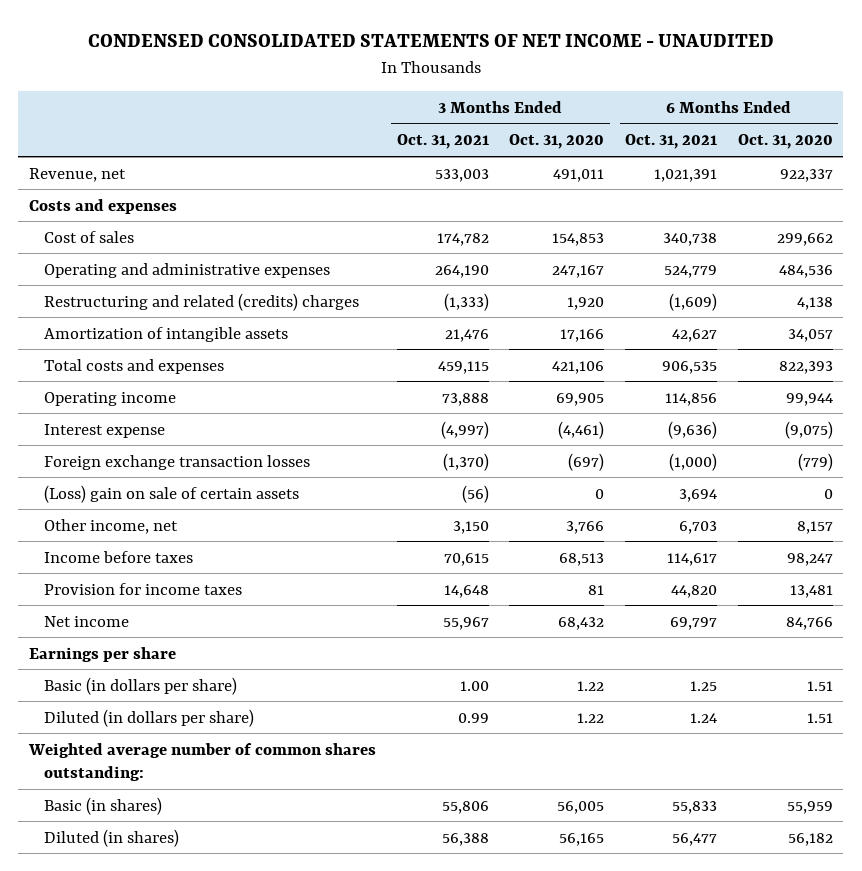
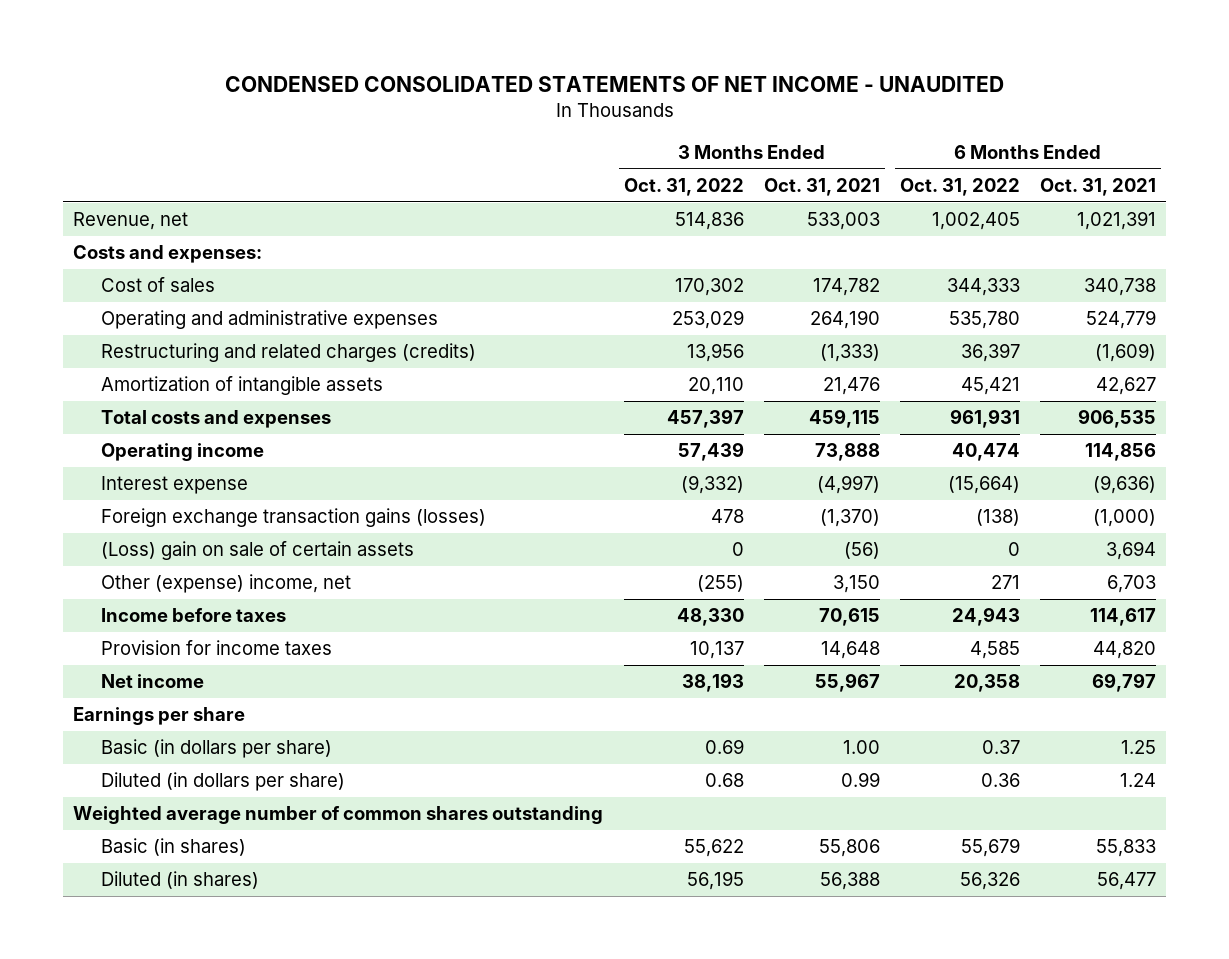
- | 3 Months Ended Oct. 31, 2021 | 3 Months Ended Oct. 31, 2020 | 6 Months Ended Oct. 31, 2021 | 6 Months Ended Oct. 31, 2020
+ | 3 Months Ended Oct. 31, 2022 | 3 Months Ended Oct. 31, 2021 | 6 Months Ended Oct. 31, 2022 | 6 Months Ended Oct. 31, 2021
- Costs and expenses
+ Costs and expenses:
- Restructuring and related (credits) charges | (1,333) | 1,920 | (1,609) | 4,138
+ Restructuring and related charges (credits) | 13,956 | (1,333) | 36,397 | (1,609)
- Foreign exchange transaction losses | (1,370) | (697) | (1,000) | (779)
+ Foreign exchange transaction gains (losses) | 478 | (1,370) | (138) | (1,000)
- Other income, net | 3,150 | 3,766 | 6,703 | 8,157
+ Other (expense) income, net | (255) | 3,150 | 271 | 6,703
- Weighted average number of common shares outstanding:
+ Weighted average number of common shares outstanding

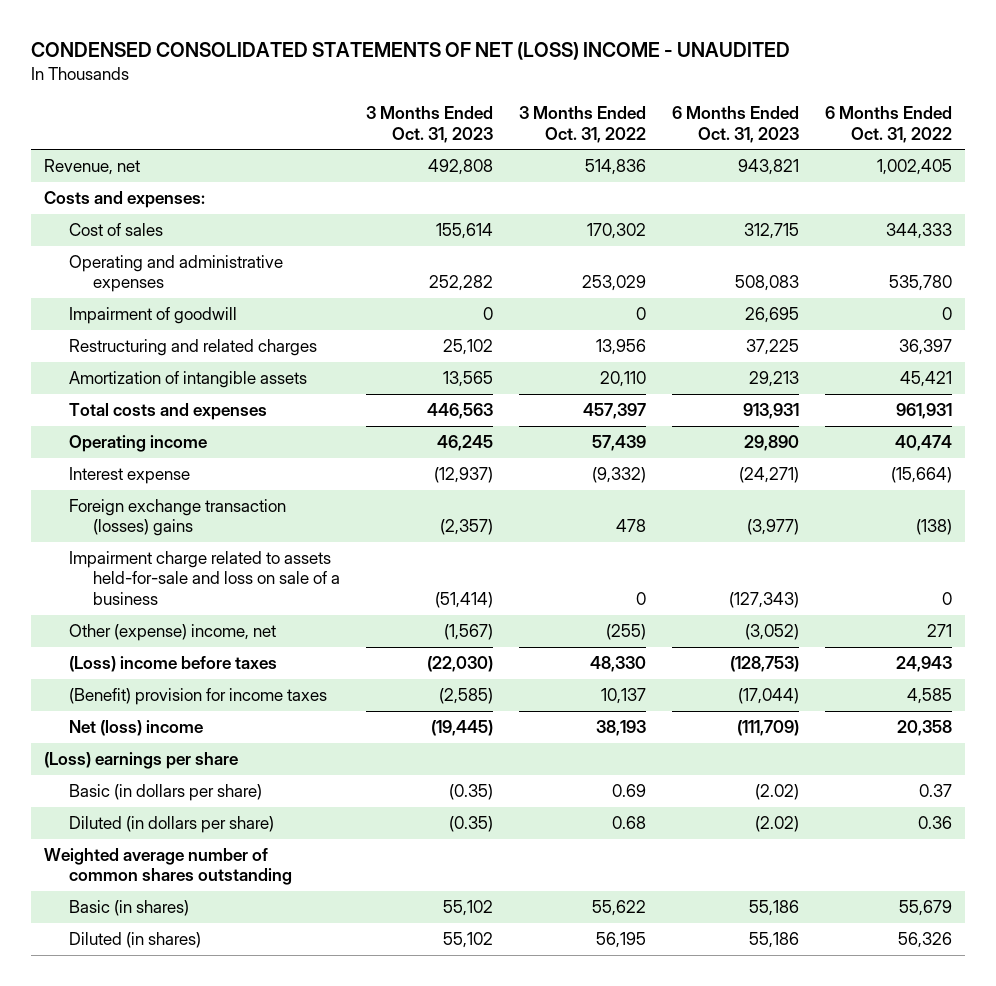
- CONDENSED CONSOLIDATED STATEMENTS OF NET INCOME - UNAUDITED
+ CONDENSED CONSOLIDATED STATEMENTS OF NET (LOSS) INCOME - UNAUDITED
- | 3 Months Ended Oct. 31, 2022 | 3 Months Ended Oct. 31, 2021 | 6 Months Ended Oct. 31, 2022 | 6 Months Ended Oct. 31, 2021
+ | 3 Months Ended Oct. 31, 2023 | 3 Months Ended Oct. 31, 2022 | 6 Months Ended Oct. 31, 2023 | 6 Months Ended Oct. 31, 2022
- Restructuring and related charges (credits) | 13,956 | (1,333) | 36,397 | (1,609)
+ Impairment of goodwill | 0 | 0 | 26,695 | 0
+ Restructuring and related charges | 25,102 | 13,956 | 37,225 | 36,397
- Foreign exchange transaction gains (losses) | 478 | (1,370) | (138) | (1,000)
- (Loss) gain on sale of certain assets | 0 | (56) | 0 | 3,694
+ Foreign exchange transaction (losses) gains | (2,357) | 478 | (3,977) | (138)
+ Impairment charge related to assets held-for-sale and loss on sale of a business | (51,414) | 0 | (127,343) | 0
- Income before taxes | 48,330 | 70,615 | 24,943 | 114,617
- Provision for income taxes | 10,137 | 14,648 | 4,585 | 44,820
- Net income | 38,193 | 55,967 | 20,358 | 69,797
- Earnings per share
+ (Loss) income before taxes | (22,030) | 48,330 | (128,753) | 24,943
+ (Benefit) provision for income taxes | (2,585) | 10,137 | (17,044) | 4,585
+ Net (loss) income | (19,445) | 38,193 | (111,709) | 20,358
+ (Loss) earnings per share

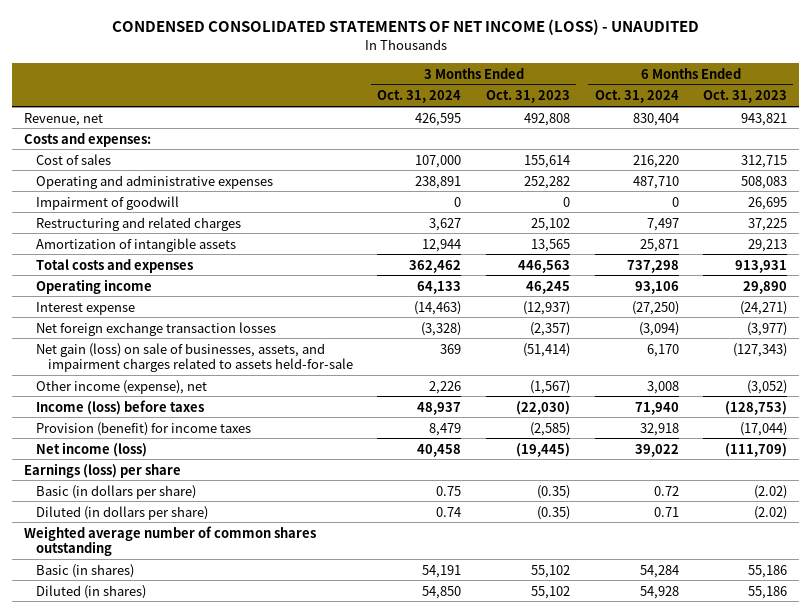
- CONDENSED CONSOLIDATED STATEMENTS OF NET (LOSS) INCOME - UNAUDITED
+ CONDENSED CONSOLIDATED STATEMENTS OF NET INCOME (LOSS) - UNAUDITED
- | 3 Months Ended Oct. 31, 2023 | 3 Months Ended Oct. 31, 2022 | 6 Months Ended Oct. 31, 2023 | 6 Months Ended Oct. 31, 2022
+ | 3 Months Ended Oct. 31, 2024 | 3 Months Ended Oct. 31, 2023 | 6 Months Ended Oct. 31, 2024 | 6 Months Ended Oct. 31, 2023
- Foreign exchange transaction (losses) gains | (2,357) | 478 | (3,977) | (138)
- Impairment charge related to assets held-for-sale and loss on sale of a business | (51,414) | 0 | (127,343) | 0
- Other (expense) income, net | (1,567) | (255) | (3,052) | 271
- (Loss) income before taxes | (22,030) | 48,330 | (128,753) | 24,943
- (Benefit) provision for income taxes | (2,585) | 10,137 | (17,044) | 4,585
- Net (loss) income | (19,445) | 38,193 | (111,709) | 20,358
- (Loss) earnings per share
+ Net foreign exchange transaction losses | (3,328) | (2,357) | (3,094) | (3,977)
+ Net gain (loss) on sale of businesses, assets, and impairment charges related to assets held-for-sale | 369 | (51,414) | 6,170 | (127,343)
+ Other income (expense), net | 2,226 | (1,567) | 3,008 | (3,052)
+ Income (loss) before taxes | 48,937 | (22,030) | 71,940 | (128,753)
+ Provision (benefit) for income taxes | 8,479 | (2,585) | 32,918 | (17,044)
+ Net income (loss) | 40,458 | (19,445) | 39,022 | (111,709)
+ Earnings (loss) per share

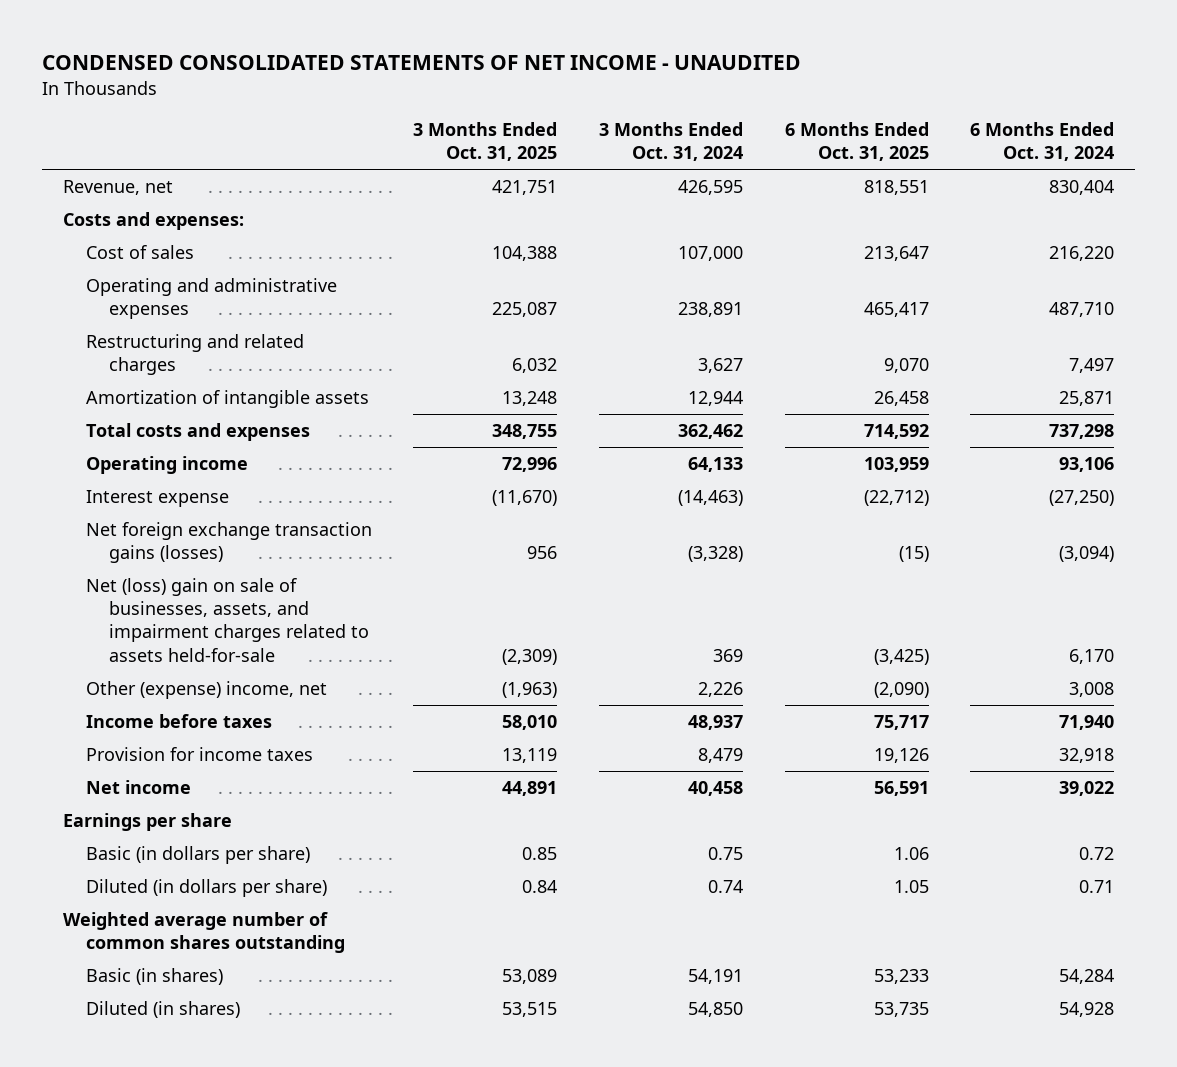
- CONDENSED CONSOLIDATED STATEMENTS OF NET INCOME (LOSS) - UNAUDITED
+ CONDENSED CONSOLIDATED STATEMENTS OF NET INCOME - UNAUDITED
- | 3 Months Ended Oct. 31, 2024 | 3 Months Ended Oct. 31, 2023 | 6 Months Ended Oct. 31, 2024 | 6 Months Ended Oct. 31, 2023
+ | 3 Months Ended Oct. 31, 2025 | 3 Months Ended Oct. 31, 2024 | 6 Months Ended Oct. 31, 2025 | 6 Months Ended Oct. 31, 2024
- Impairment of goodwill | 0 | 0 | 0 | 26,695
- Net foreign exchange transaction losses | (3,328) | (2,357) | (3,094) | (3,977)
- Net gain (loss) on sale of businesses, assets, and impairment charges related to assets held-for-sale | 369 | (51,414) | 6,170 | (127,343)
- Other income (expense), net | 2,226 | (1,567) | 3,008 | (3,052)
- Income (loss) before taxes | 48,937 | (22,030) | 71,940 | (128,753)
- Provision (benefit) for income taxes | 8,479 | (2,585) | 32,918 | (17,044)
- Net income (loss) | 40,458 | (19,445) | 39,022 | (111,709)
- Earnings (loss) per share
+ Net foreign exchange transaction gains (losses) | 956 | (3,328) | (15) | (3,094)
+ Net (loss) gain on sale of businesses, assets, and impairment charges related to assets held-for-sale | (2,309) | 369 | (3,425) | 6,170
+ Other (expense) income, net | (1,963) | 2,226 | (2,090) | 3,008
+ Income before taxes | 58,010 | 48,937 | 75,717 | 71,940
+ Provision for income taxes | 13,119 | 8,479 | 19,126 | 32,918
+ Net income | 44,891 | 40,458 | 56,591 | 39,022
+ Earnings per share

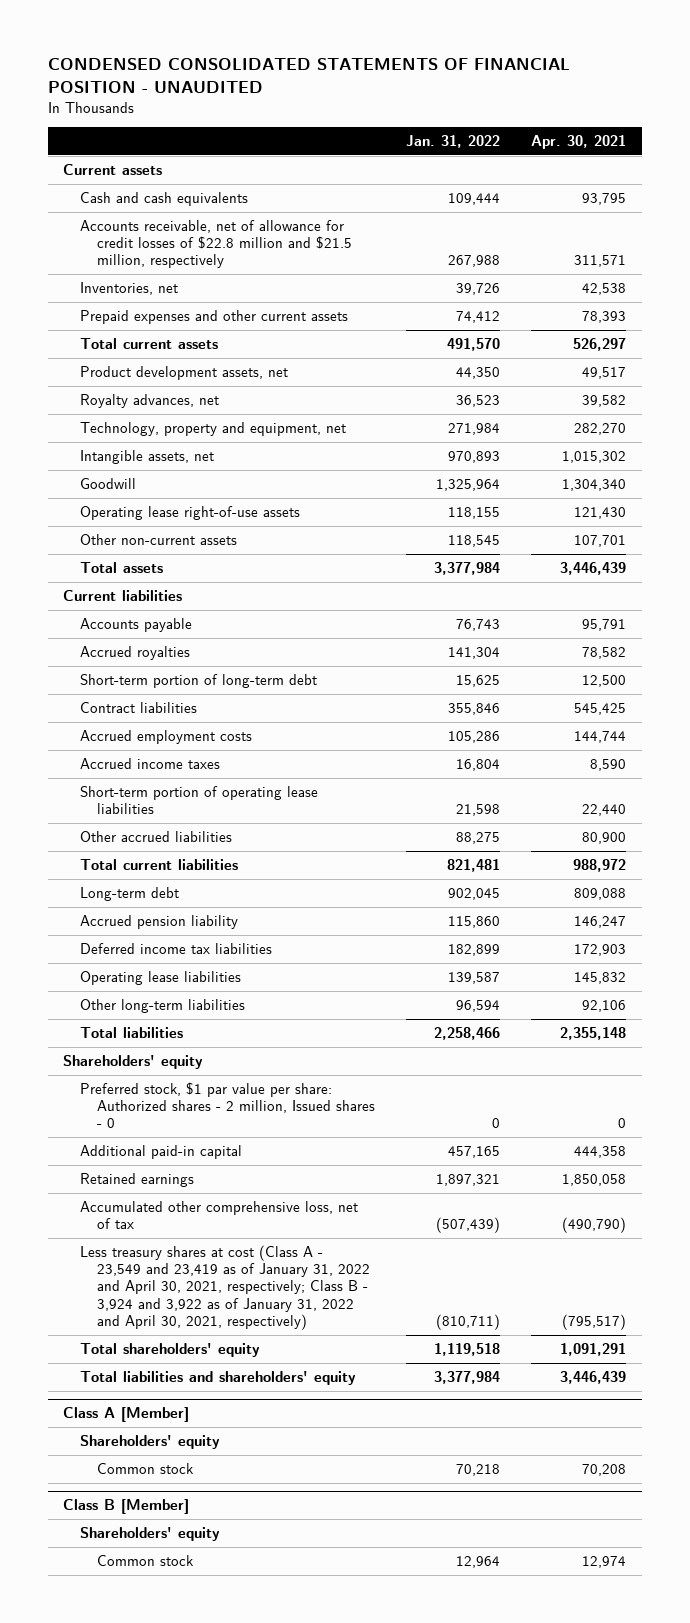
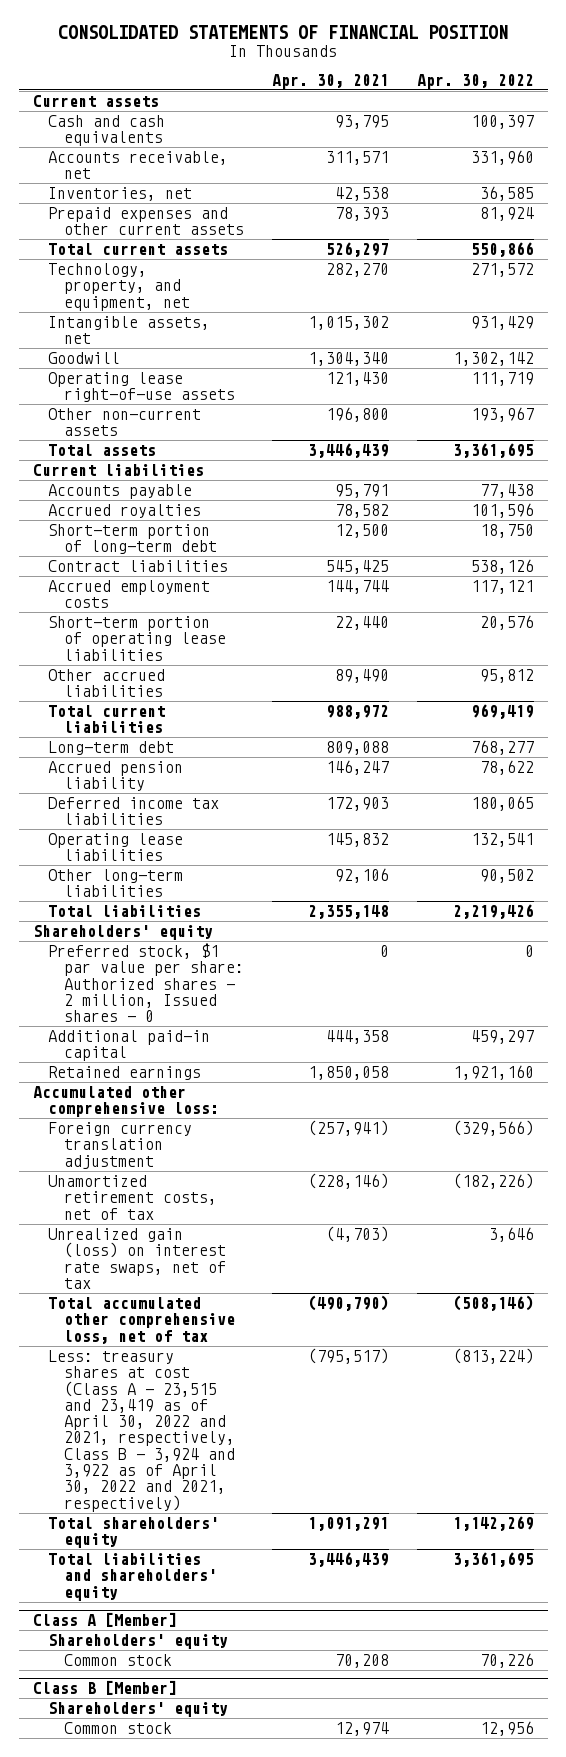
- CONDENSED CONSOLIDATED STATEMENTS OF FINANCIAL POSITION - UNAUDITED
+ CONSOLIDATED STATEMENTS OF FINANCIAL POSITION
- | Jan. 31, 2022 | Apr. 30, 2021
+ | Apr. 30, 2021 | Apr. 30, 2022
- Accounts receivable, net of allowance for credit losses of $22.8 million and $21.5 million, respectively | 267,988 | 311,571
+ Accounts receivable, net | 311,571 | 331,960
- Product development assets, net | 44,350 | 49,517
- Royalty advances, net | 36,523 | 39,582
- Technology, property and equipment, net | 271,984 | 282,270
+ Technology, property, and equipment, net | 282,270 | 271,572
- Other non-current assets | 118,545 | 107,701
+ Other non-current assets | 196,800 | 193,967
- Accrued income taxes | 16,804 | 8,590
- Other accrued liabilities | 88,275 | 80,900
+ Other accrued liabilities | 89,490 | 95,812
- Accumulated other comprehensive loss, net of tax | (507,439) | (490,790)
- Less treasury shares at cost (Class A - 23,549 and 23,419 as of January 31, 2022 and April 30, 2021, respectively; Class B - 3,924 and 3,922 as of January 31, 2022 and April 30, 2021, respectively) | (810,711) | (795,517)
+ Accumulated other comprehensive loss:
+ Foreign currency translation adjustment | (257,941) | (329,566)
+ Unamortized retirement costs, net of tax | (228,146) | (182,226)
+ Unrealized gain (loss) on interest rate swaps, net of tax | (4,703) | 3,646
+ Total accumulated other comprehensive loss, net of tax | (490,790) | (508,146)
+ Less: treasury shares at cost (Class A - 23,515 and 23,419 as of April 30, 2022 and 2021, respectively, Class B - 3,924 and 3,922 as of April 30, 2022 and 2021, respectively) | (795,517) | (813,224)

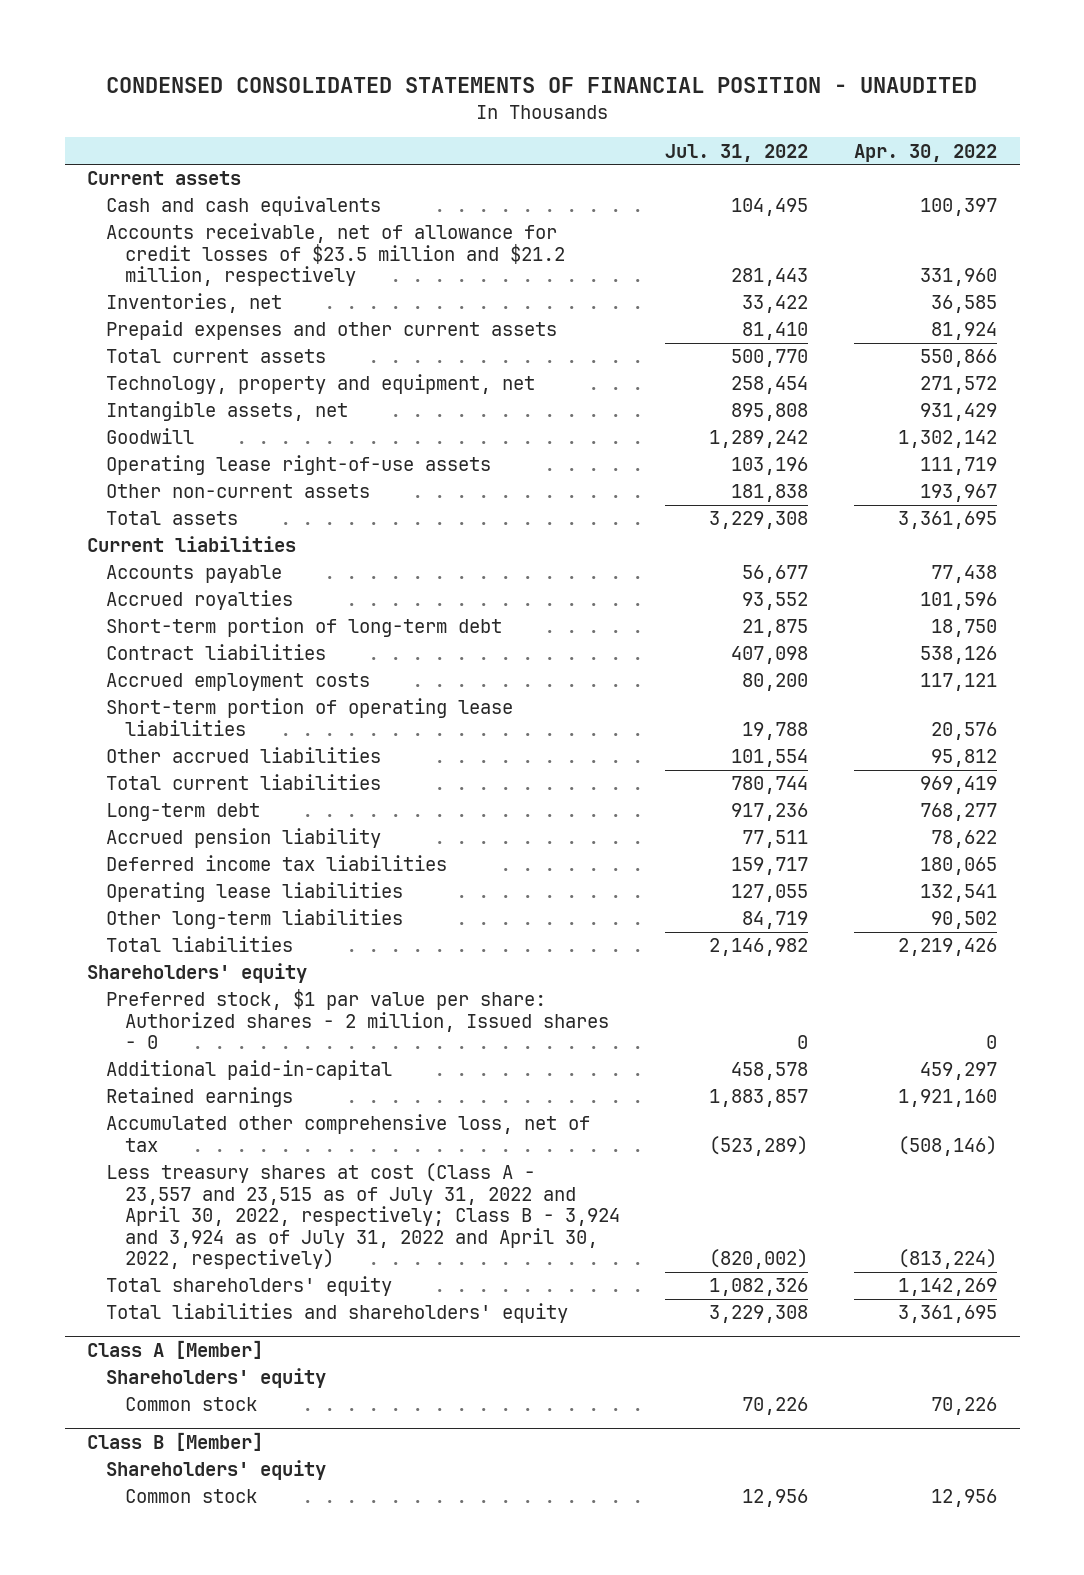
- CONSOLIDATED STATEMENTS OF FINANCIAL POSITION
+ CONDENSED CONSOLIDATED STATEMENTS OF FINANCIAL POSITION - UNAUDITED
- | Apr. 30, 2021 | Apr. 30, 2022
+ | Jul. 31, 2022 | Apr. 30, 2022
- Accounts receivable, net | 311,571 | 331,960
+ Accounts receivable, net of allowance for credit losses of $23.5 million and $21.2 million, respectively | 281,443 | 331,960
- Technology, property, and equipment, net | 282,270 | 271,572
+ Technology, property and equipment, net | 258,454 | 271,572
- Additional paid-in capital | 444,358 | 459,297
+ Additional paid-in-capital | 458,578 | 459,297
- Accumulated other comprehensive loss:
- Foreign currency translation adjustment | (257,941) | (329,566)
- Unamortized retirement costs, net of tax | (228,146) | (182,226)
- Unrealized gain (loss) on interest rate swaps, net of tax | (4,703) | 3,646
- Total accumulated other comprehensive loss, net of tax | (490,790) | (508,146)
- Less: treasury shares at cost (Class A - 23,515 and 23,419 as of April 30, 2022 and 2021, respectively, Class B - 3,924 and 3,922 as of April 30, 2022 and 2021, respectively) | (795,517) | (813,224)
+ Accumulated other comprehensive loss, net of tax | (523,289) | (508,146)
+ Less treasury shares at cost (Class A - 23,557 and 23,515 as of July 31, 2022 and April 30, 2022, respectively; Class B - 3,924 and 3,924 as of July 31, 2022 and April 30, 2022, respectively) | (820,002) | (813,224)

